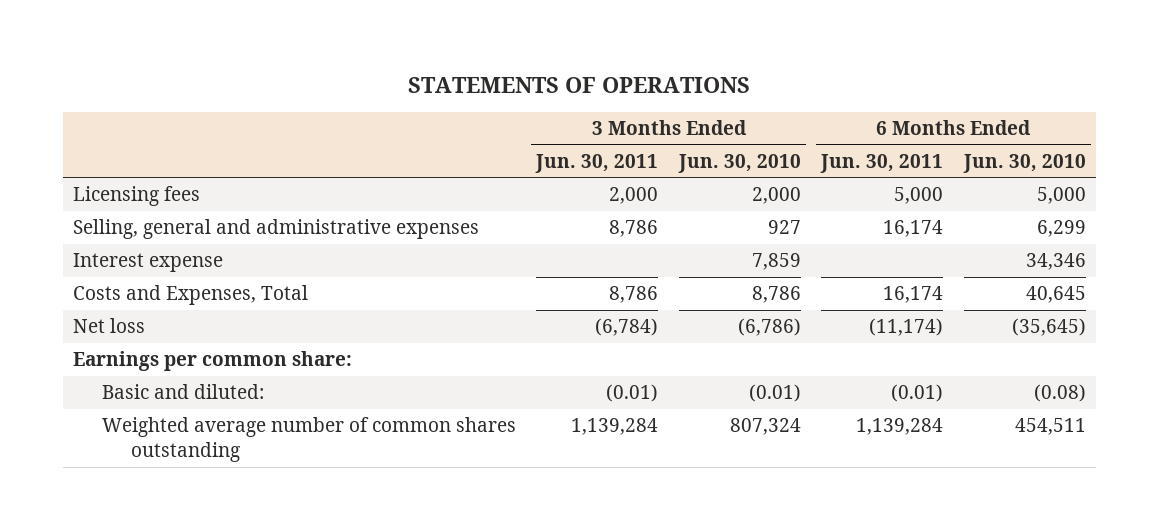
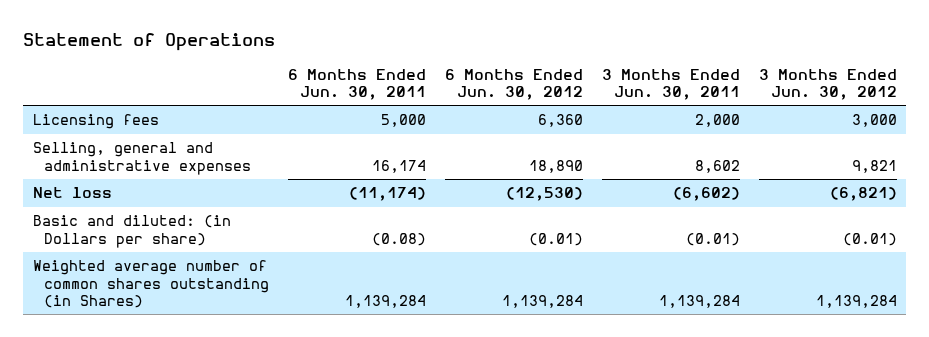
- STATEMENTS OF OPERATIONS
+ Statement of Operations
- | 3 Months Ended Jun. 30, 2011 | 3 Months Ended Jun. 30, 2010 | 6 Months Ended Jun. 30, 2011 | 6 Months Ended Jun. 30, 2010
+ | 6 Months Ended Jun. 30, 2011 | 6 Months Ended Jun. 30, 2012 | 3 Months Ended Jun. 30, 2011 | 3 Months Ended Jun. 30, 2012
- Selling, general and administrative expenses | 8,786 | 927 | 16,174 | 6,299
- Interest expense | | 7,859 | | 34,346
- Costs and Expenses, Total | 8,786 | 8,786 | 16,174 | 40,645
- Net loss | (6,784) | (6,786) | (11,174) | (35,645)
- Earnings per common share:
- Basic and diluted: | (0.01) | (0.01) | (0.01) | (0.08)
- Weighted average number of common shares outstanding | 1,139,284 | 807,324 | 1,139,284 | 454,511
+ Selling, general and administrative expenses | 16,174 | 18,890 | 8,602 | 9,821
+ Net loss | (11,174) | (12,530) | (6,602) | (6,821)
+ Basic and diluted: (in Dollars per share) | (0.08) | (0.01) | (0.01) | (0.01)
+ Weighted average number of common shares outstanding (in Shares) | 1,139,284 | 1,139,284 | 1,139,284 | 1,139,284

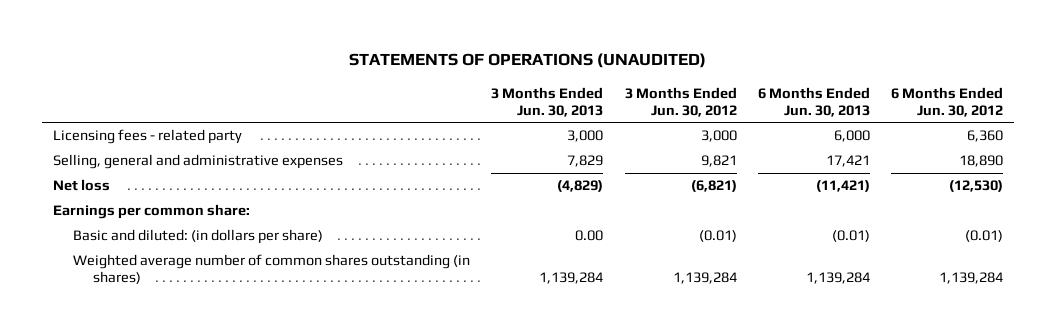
- Statement of Operations
+ STATEMENTS OF OPERATIONS (UNAUDITED)
- | 6 Months Ended Jun. 30, 2011 | 6 Months Ended Jun. 30, 2012 | 3 Months Ended Jun. 30, 2011 | 3 Months Ended Jun. 30, 2012
+ | 3 Months Ended Jun. 30, 2013 | 3 Months Ended Jun. 30, 2012 | 6 Months Ended Jun. 30, 2013 | 6 Months Ended Jun. 30, 2012
- Licensing fees | 5,000 | 6,360 | 2,000 | 3,000
+ Licensing fees - related party | 3,000 | 3,000 | 6,000 | 6,360
- Basic and diluted: (in Dollars per share) | (0.08) | (0.01) | (0.01) | (0.01)
- Weighted average number of common shares outstanding (in Shares) | 1,139,284 | 1,139,284 | 1,139,284 | 1,139,284
+ Earnings per common share:
+ Basic and diluted: (in dollars per share) | 0.00 | (0.01) | (0.01) | (0.01)
+ Weighted average number of common shares outstanding (in shares) | 1,139,284 | 1,139,284 | 1,139,284 | 1,139,284

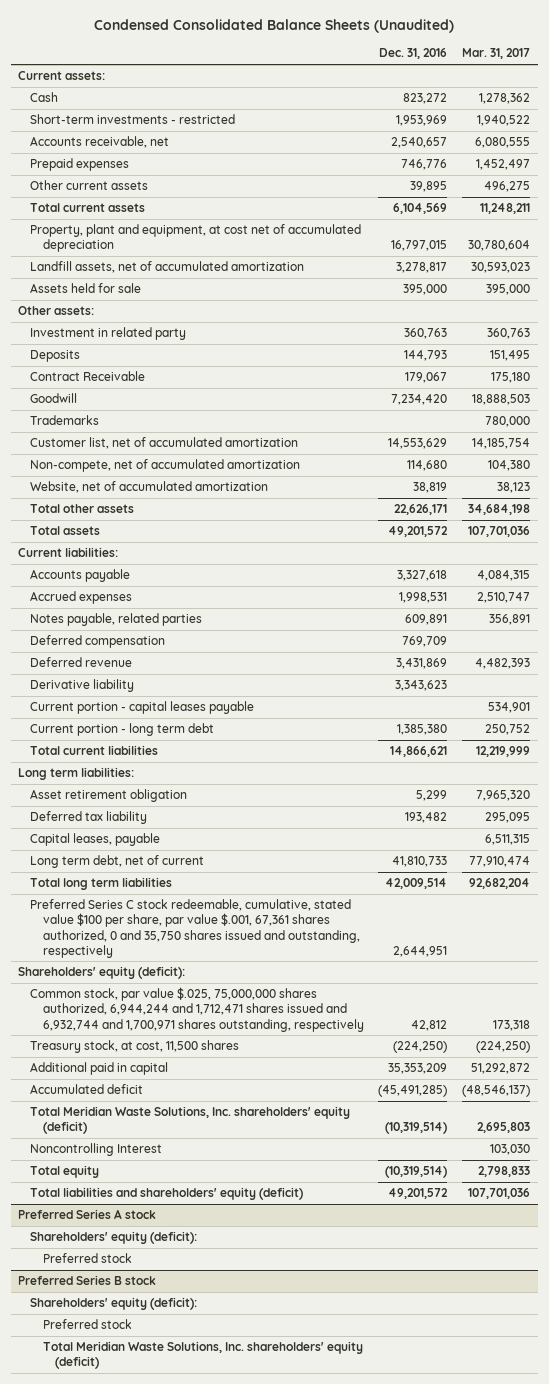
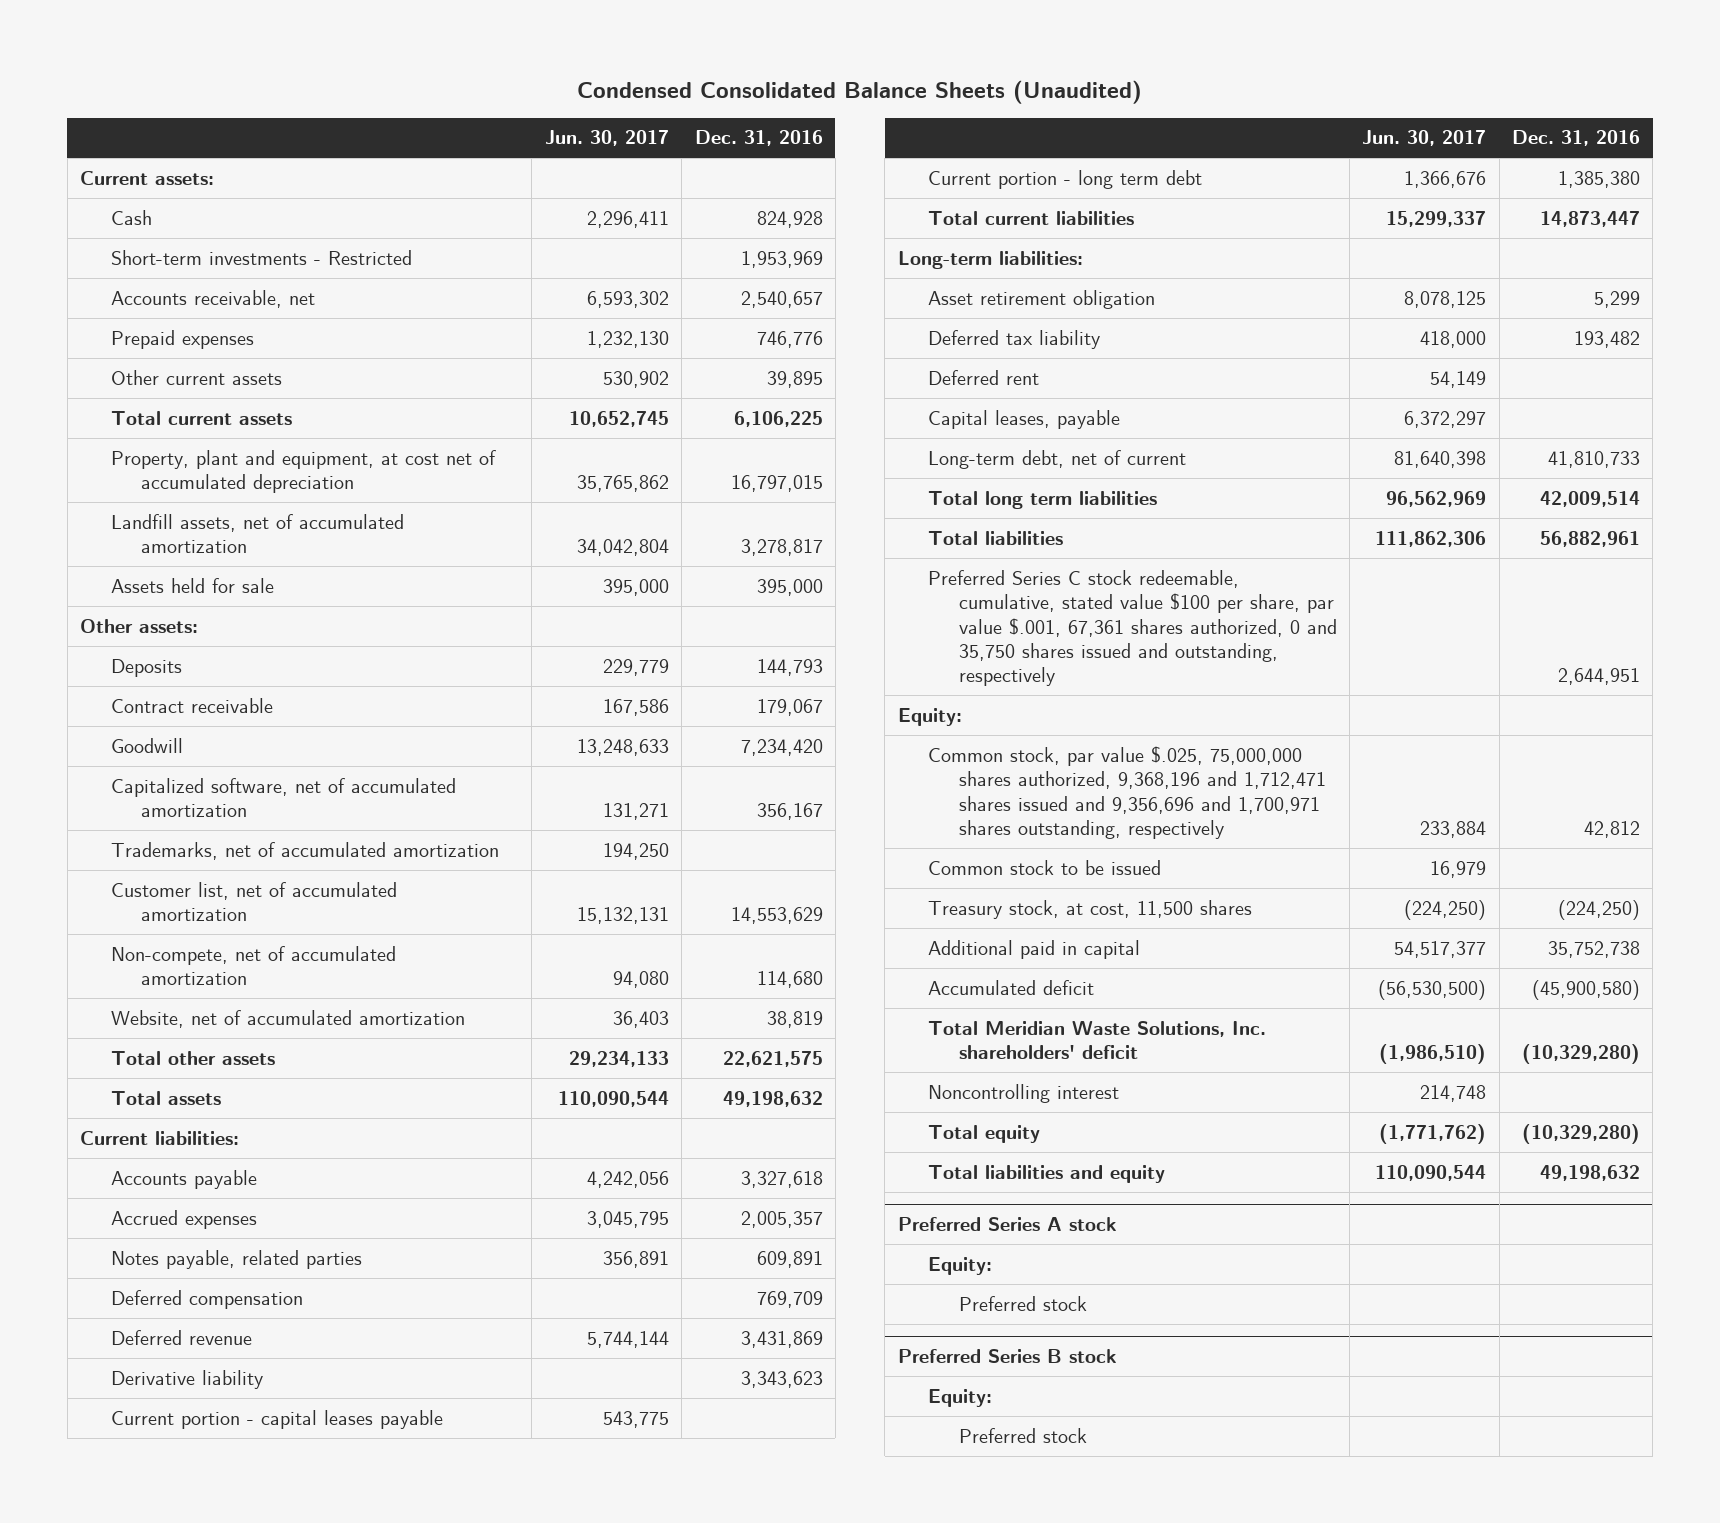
- | Dec. 31, 2016 | Mar. 31, 2017
+ | Jun. 30, 2017 | Dec. 31, 2016
- Cash | 823,272 | 1,278,362
- Short-term investments - restricted | 1,953,969 | 1,940,522
+ Cash | 2,296,411 | 824,928
+ Short-term investments - Restricted | | 1,953,969
- Total current assets | 6,104,569 | 11,248,211
+ Total current assets | 10,652,745 | 6,106,225
- Investment in related party | 360,763 | 360,763
- Contract Receivable | 179,067 | 175,180
+ Contract receivable | 167,586 | 179,067
- Trademarks | | 780,000
+ Capitalized software, net of accumulated amortization | 131,271 | 356,167
+ Trademarks, net of accumulated amortization | 194,250 |
- Total other assets | 22,626,171 | 34,684,198
- Total assets | 49,201,572 | 107,701,036
+ Total other assets | 29,234,133 | 22,621,575
+ Total assets | 110,090,544 | 49,198,632
- Accrued expenses | 1,998,531 | 2,510,747
+ Accrued expenses | 3,045,795 | 2,005,357
- Total current liabilities | 14,866,621 | 12,219,999
- Long term liabilities:
+ Total current liabilities | 15,299,337 | 14,873,447
+ Long-term liabilities:
+ Deferred rent | 54,149 |
- Long term debt, net of current | 41,810,733 | 77,910,474
+ Long-term debt, net of current | 81,640,398 | 41,810,733
+ Total liabilities | 111,862,306 | 56,882,961
- Shareholders' equity (deficit):
- Common stock, par value $.025, 75,000,000 shares authorized, 6,944,244 and 1,712,471 shares issued and 6,932,744 and 1,700,971 shares outstanding, respectively | 42,812 | 173,318
+ Equity:
+ Common stock, par value $.025, 75,000,000 shares authorized, 9,368,196 and 1,712,471 shares issued and 9,356,696 and 1,700,971 shares outstanding, respectively | 233,884 | 42,812
+ Common stock to be issued | 16,979 |
- Additional paid in capital | 35,353,209 | 51,292,872
- Accumulated deficit | (45,491,285) | (48,546,137)
- Total Meridian Waste Solutions, Inc. shareholders' equity (deficit) | (10,319,514) | 2,695,803
- Noncontrolling Interest | | 103,030
- Total equity | (10,319,514) | 2,798,833
- Total liabilities and shareholders' equity (deficit) | 49,201,572 | 107,701,036
+ Additional paid in capital | 54,517,377 | 35,752,738
+ Accumulated deficit | (56,530,500) | (45,900,580)
+ Total Meridian Waste Solutions, Inc. shareholders' deficit | (1,986,510) | (10,329,280)
+ Noncontrolling interest | 214,748 |
+ Total equity | (1,771,762) | (10,329,280)
+ Total liabilities and equity | 110,090,544 | 49,198,632
@ Preferred Series A stock
- Shareholders' equity (deficit):
+ Equity:
@ Preferred Series B stock
- Shareholders' equity (deficit):
+ Equity:
- Total Meridian Waste Solutions, Inc. shareholders' equity (deficit)

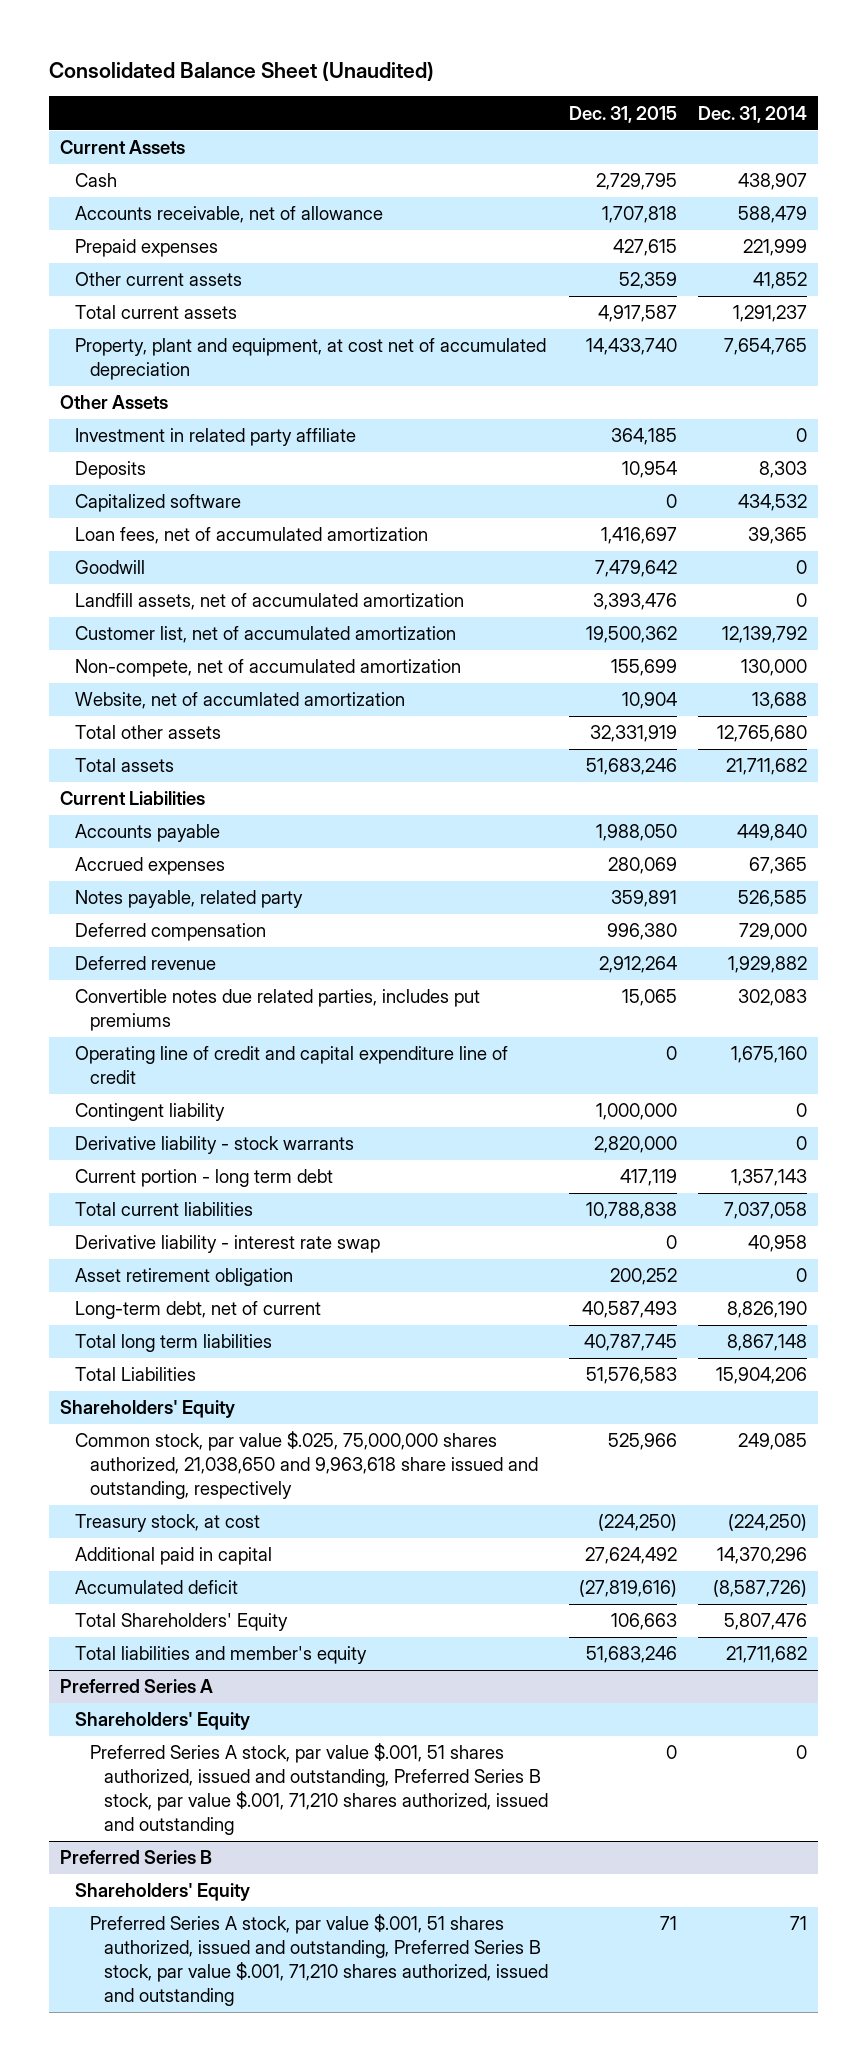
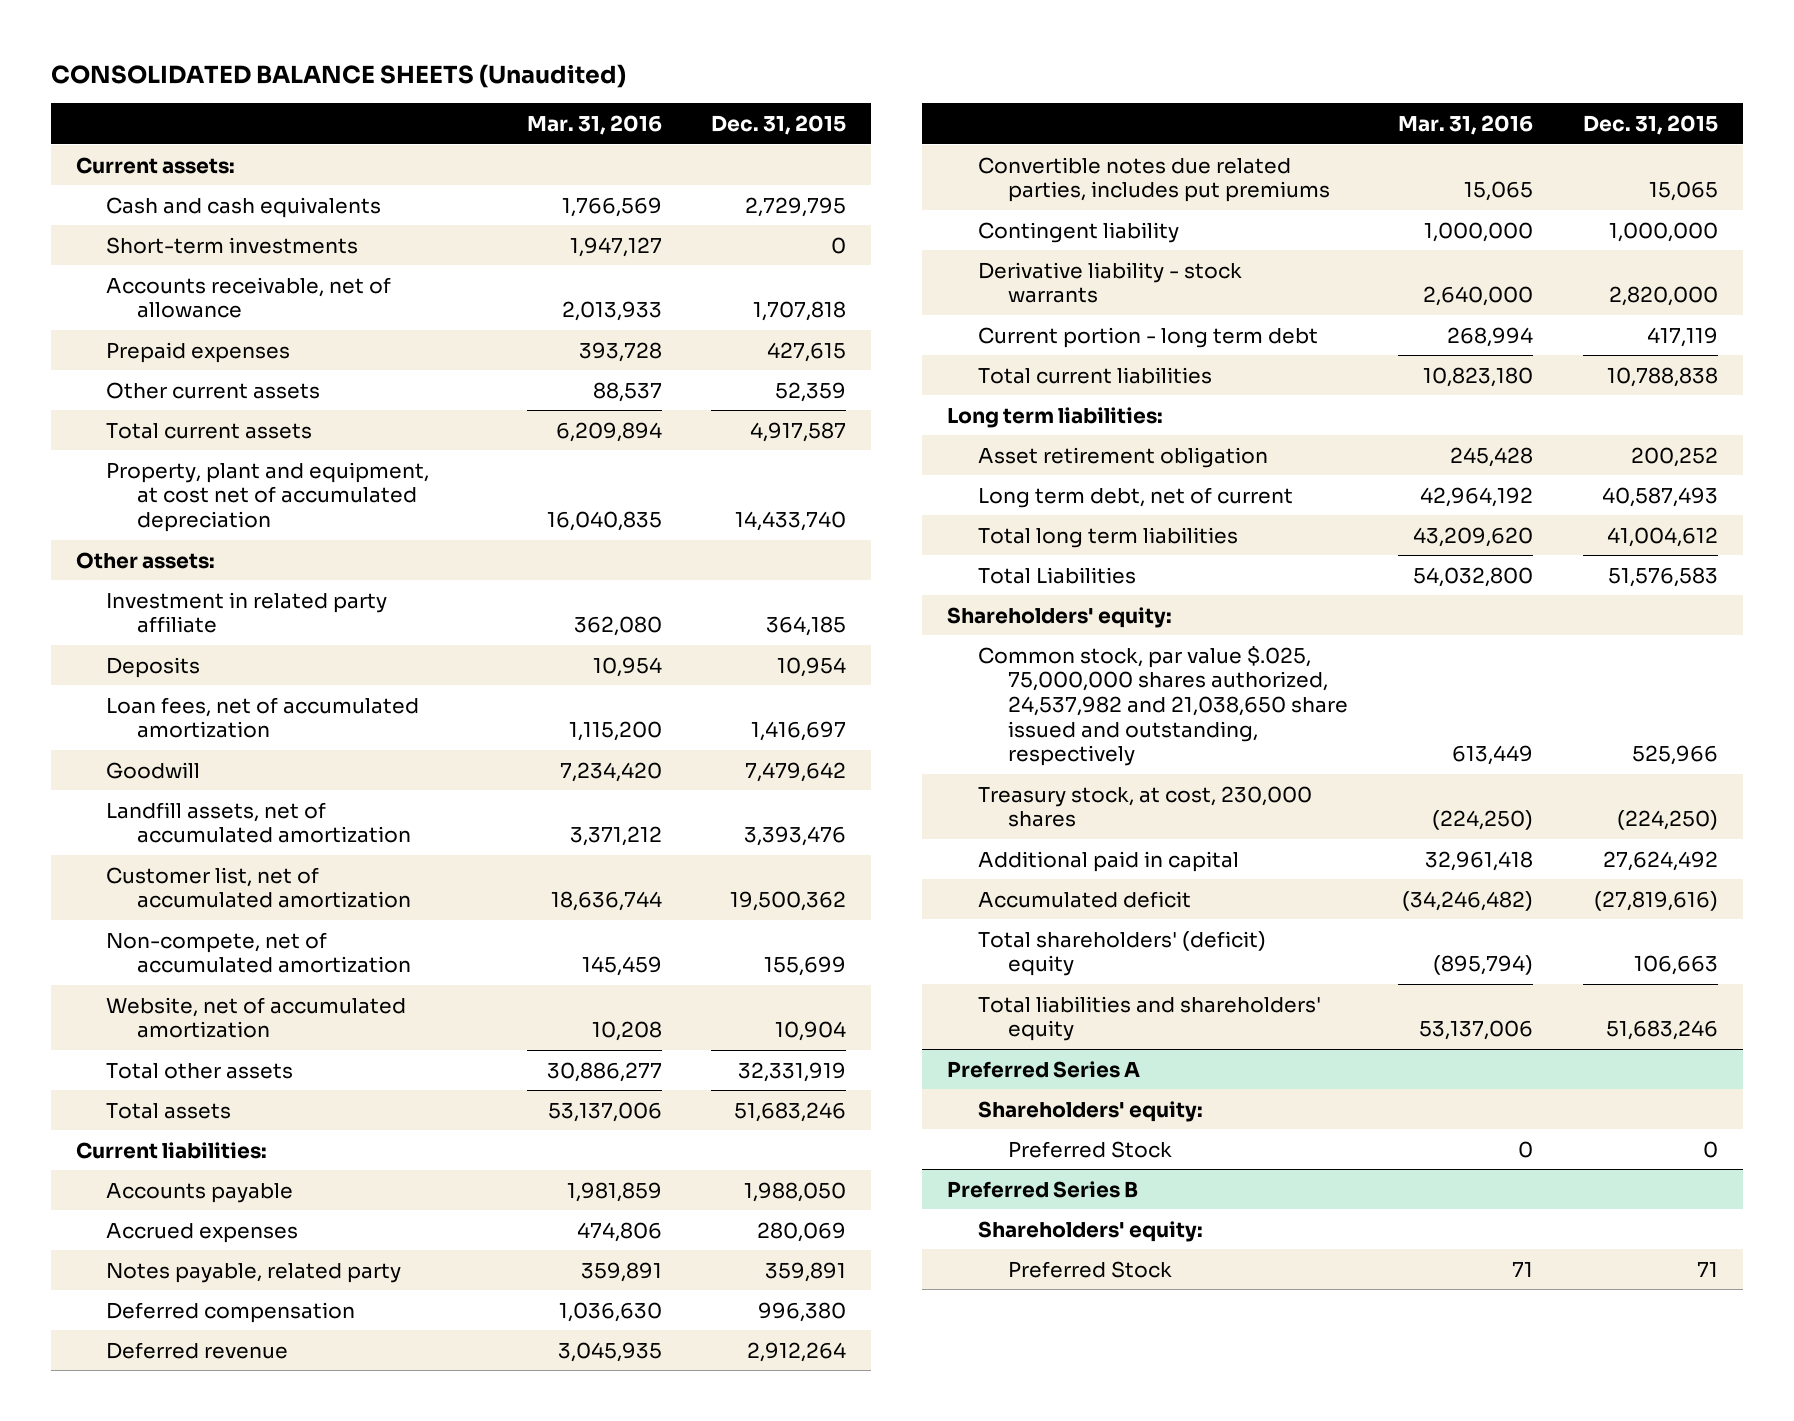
- Consolidated Balance Sheet (Unaudited)
+ CONSOLIDATED BALANCE SHEETS (Unaudited)
- | Dec. 31, 2015 | Dec. 31, 2014
+ | Mar. 31, 2016 | Dec. 31, 2015
- Current Assets
- Cash | 2,729,795 | 438,907
+ Current assets:
+ Cash and cash equivalents | 1,766,569 | 2,729,795
+ Short-term investments | 1,947,127 | 0
- Other Assets
+ Other assets:
- Capitalized software | 0 | 434,532
- Website, net of accumlated amortization | 10,904 | 13,688
+ Website, net of accumulated amortization | 10,208 | 10,904
- Current Liabilities
+ Current liabilities:
- Operating line of credit and capital expenditure line of credit | 0 | 1,675,160
- Derivative liability - interest rate swap | 0 | 40,958
+ Long term liabilities:
- Long-term debt, net of current | 40,587,493 | 8,826,190
- Total long term liabilities | 40,787,745 | 8,867,148
+ Long term debt, net of current | 42,964,192 | 40,587,493
+ Total long term liabilities | 43,209,620 | 41,004,612
- Shareholders' Equity
- Common stock, par value $.025, 75,000,000 shares authorized, 21,038,650 and 9,963,618 share issued and outstanding, respectively | 525,966 | 249,085
- Treasury stock, at cost | (224,250) | (224,250)
+ Shareholders' equity:
+ Common stock, par value $.025, 75,000,000 shares authorized, 24,537,982 and 21,038,650 share issued and outstanding, respectively | 613,449 | 525,966
+ Treasury stock, at cost, 230,000 shares | (224,250) | (224,250)
- Total Shareholders' Equity | 106,663 | 5,807,476
- Total liabilities and member's equity | 51,683,246 | 21,711,682
+ Total shareholders' (deficit) equity | (895,794) | 106,663
+ Total liabilities and shareholders' equity | 53,137,006 | 51,683,246
@ Preferred Series A
- Shareholders' Equity
- Preferred Series A stock, par value $.001, 51 shares authorized, issued and outstanding, Preferred Series B stock, par value $.001, 71,210 shares authorized, issued and outstanding | 0 | 0
+ Shareholders' equity:
+ Preferred Stock | 0 | 0
@ Preferred Series B
- Shareholders' Equity
- Preferred Series A stock, par value $.001, 51 shares authorized, issued and outstanding, Preferred Series B stock, par value $.001, 71,210 shares authorized, issued and outstanding | 71 | 71
+ Shareholders' equity:
+ Preferred Stock | 71 | 71

